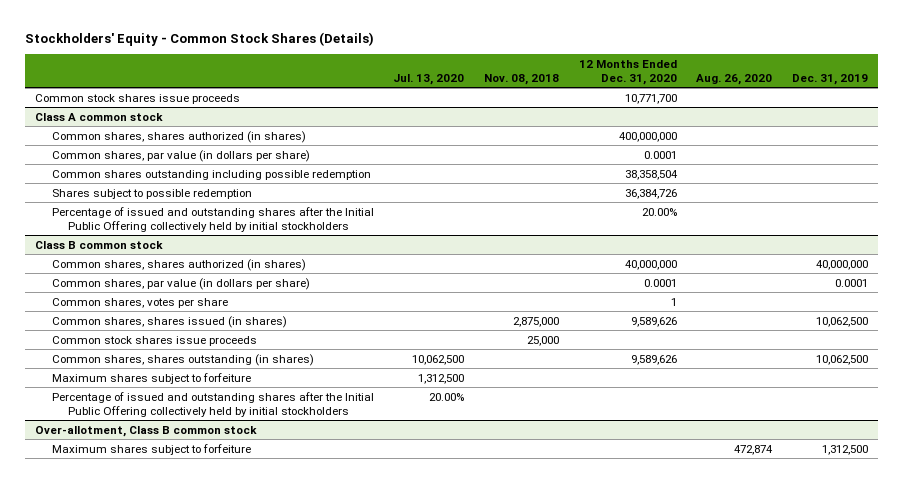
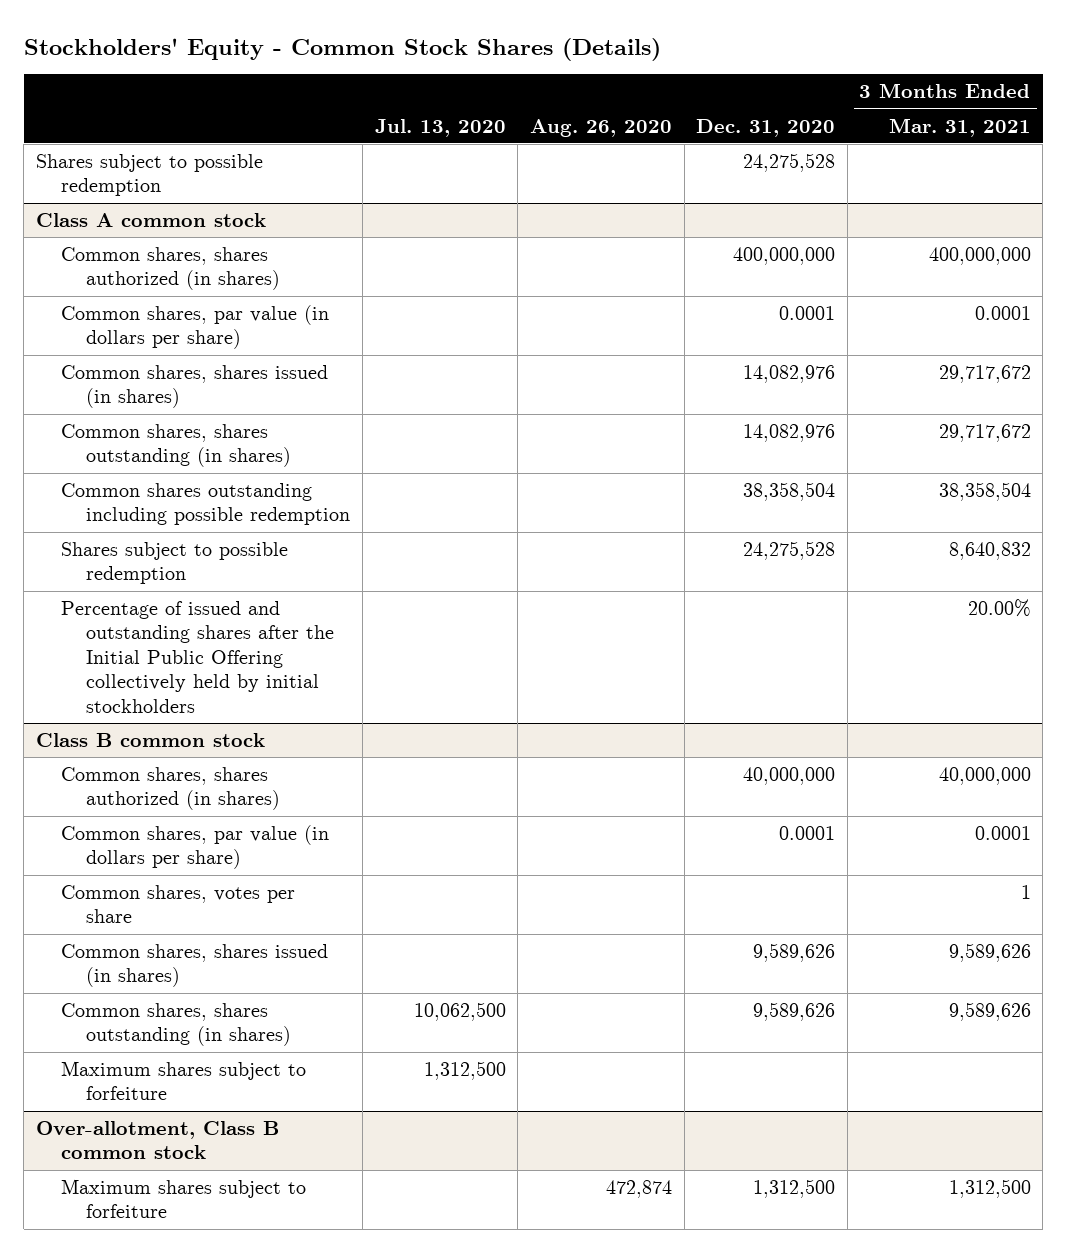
- | Jul. 13, 2020 | Nov. 08, 2018 | 12 Months Ended Dec. 31, 2020 | Aug. 26, 2020 | Dec. 31, 2019
+ | Jul. 13, 2020 | Aug. 26, 2020 | Dec. 31, 2020 | 3 Months Ended Mar. 31, 2021
- Common stock shares issue proceeds | | | 10,771,700 | |
+ Shares subject to possible redemption | | | 24,275,528 |
@ Class A common stock
+ Common shares, shares issued (in shares) | | | 14,082,976 | 29,717,672
+ Common shares, shares outstanding (in shares) | | | 14,082,976 | 29,717,672
@ Class B common stock
- Common stock shares issue proceeds | | 25,000 | | |
- Percentage of issued and outstanding shares after the Initial Public Offering collectively held by initial stockholders | 20.00% | | | |

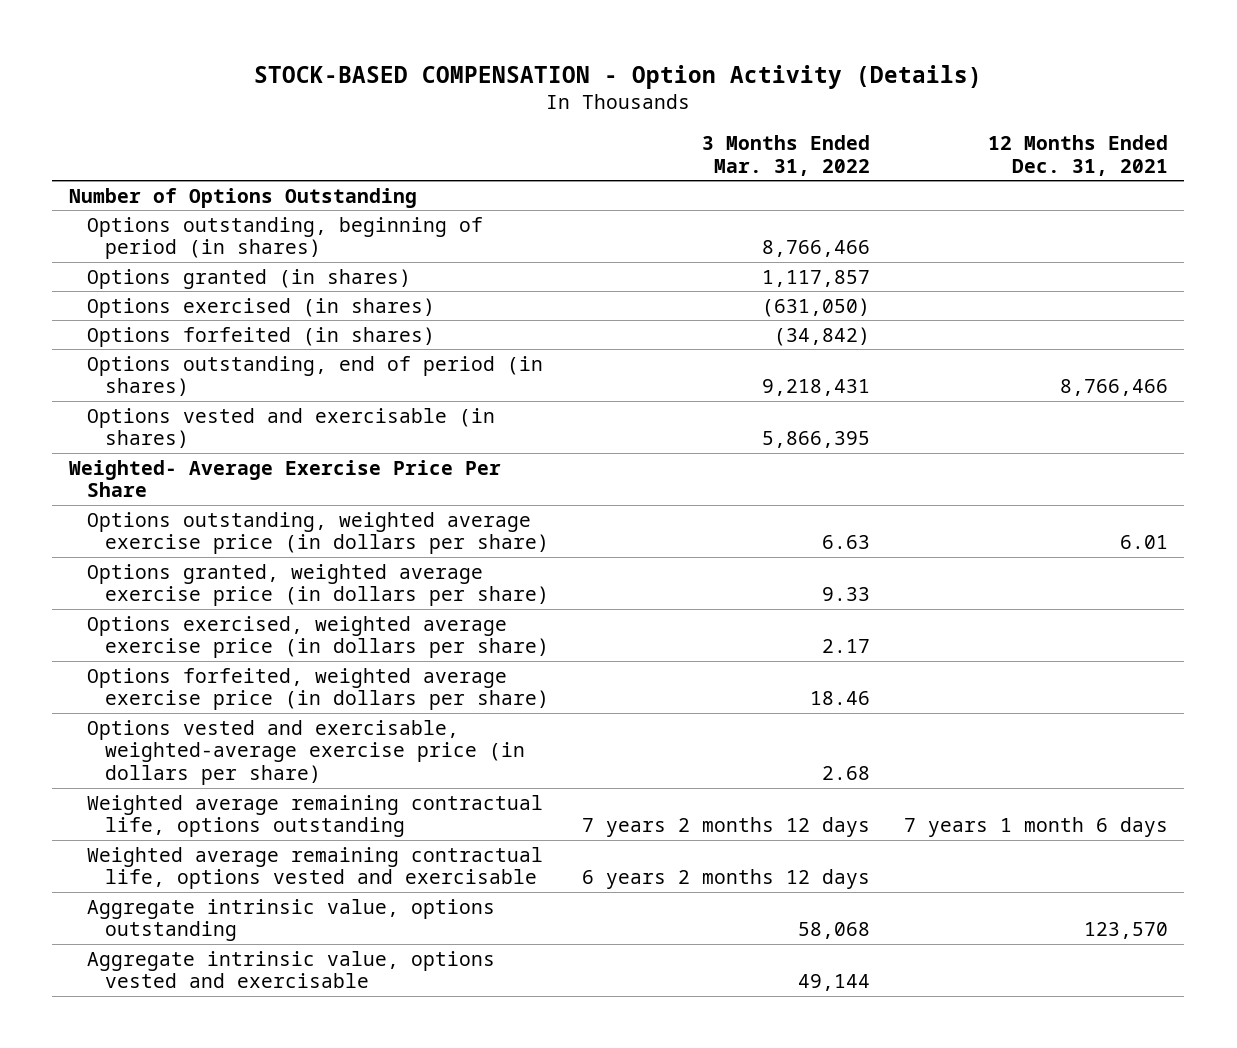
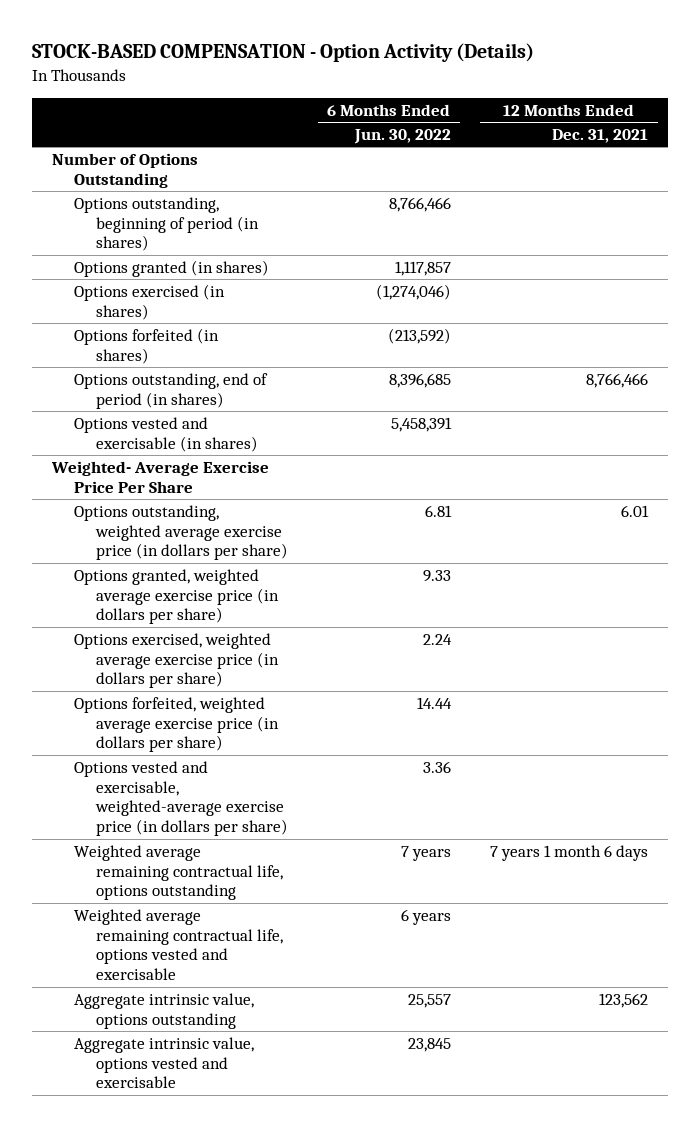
- | 3 Months Ended Mar. 31, 2022 | 12 Months Ended Dec. 31, 2021
+ | 6 Months Ended Jun. 30, 2022 | 12 Months Ended Dec. 31, 2021
- Aggregate intrinsic value, options outstanding | 58,068 | 123,570
+ Aggregate intrinsic value, options outstanding | 25,557 | 123,562

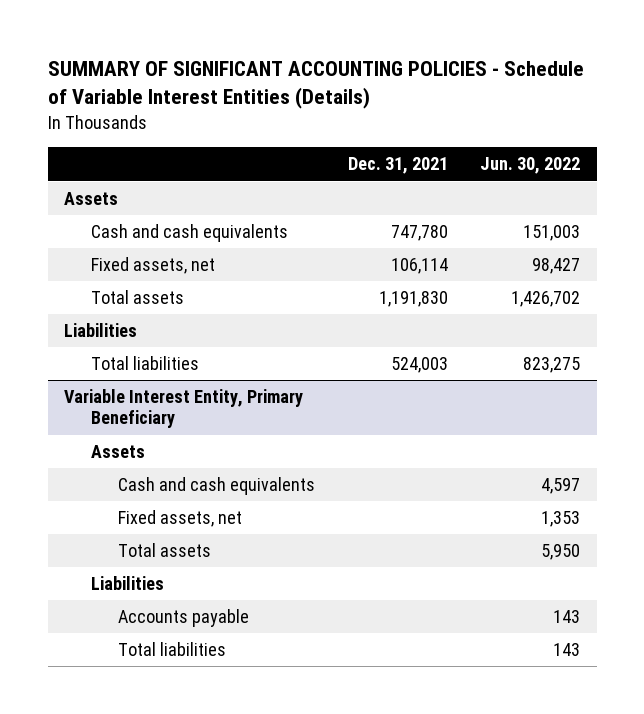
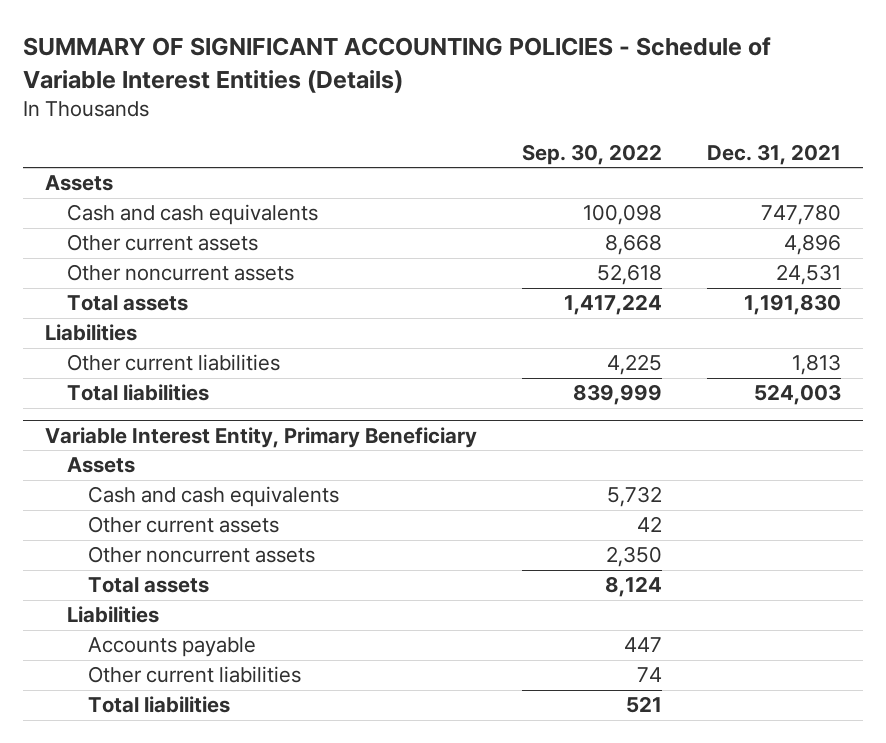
- | Dec. 31, 2021 | Jun. 30, 2022
+ | Sep. 30, 2022 | Dec. 31, 2021
- Fixed assets, net | 106,114 | 98,427
+ Other current assets | 8,668 | 4,896
+ Other noncurrent assets | 52,618 | 24,531
+ Other current liabilities | 4,225 | 1,813
@ Variable Interest Entity, Primary Beneficiary
- Fixed assets, net | | 1,353
+ Other current assets | 42 |
+ Other noncurrent assets | 2,350 |
+ Other current liabilities | 74 |

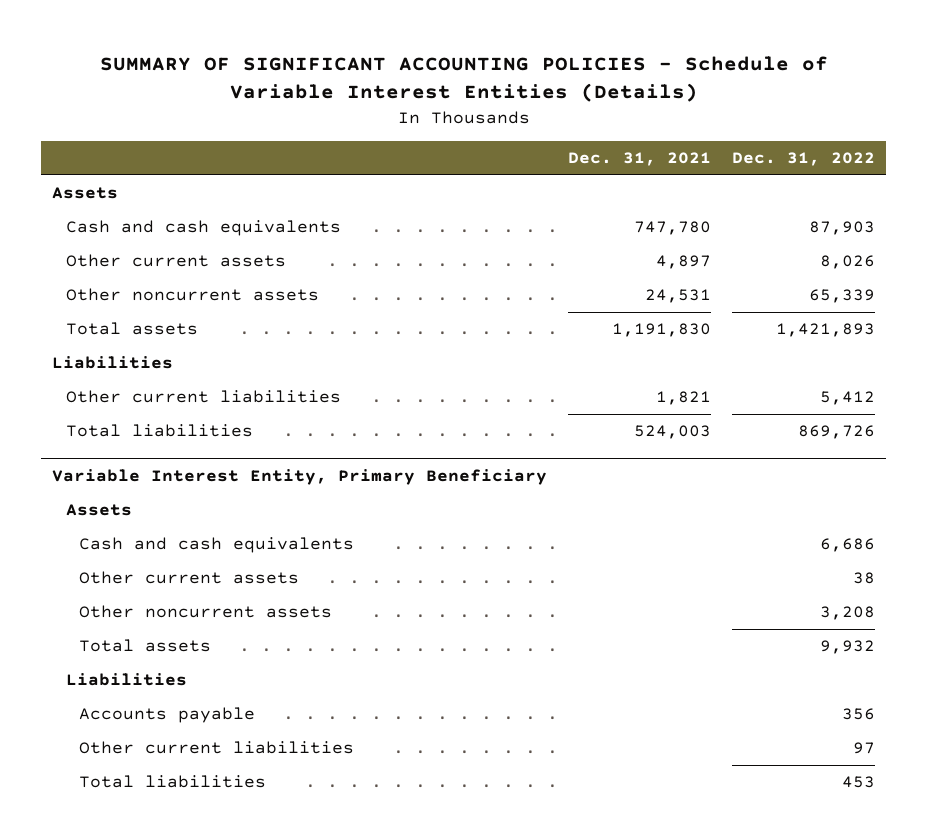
- | Sep. 30, 2022 | Dec. 31, 2021
+ | Dec. 31, 2021 | Dec. 31, 2022
- Other current assets | 8,668 | 4,896
+ Other current assets | 4,897 | 8,026
- Other current liabilities | 4,225 | 1,813
+ Other current liabilities | 1,821 | 5,412

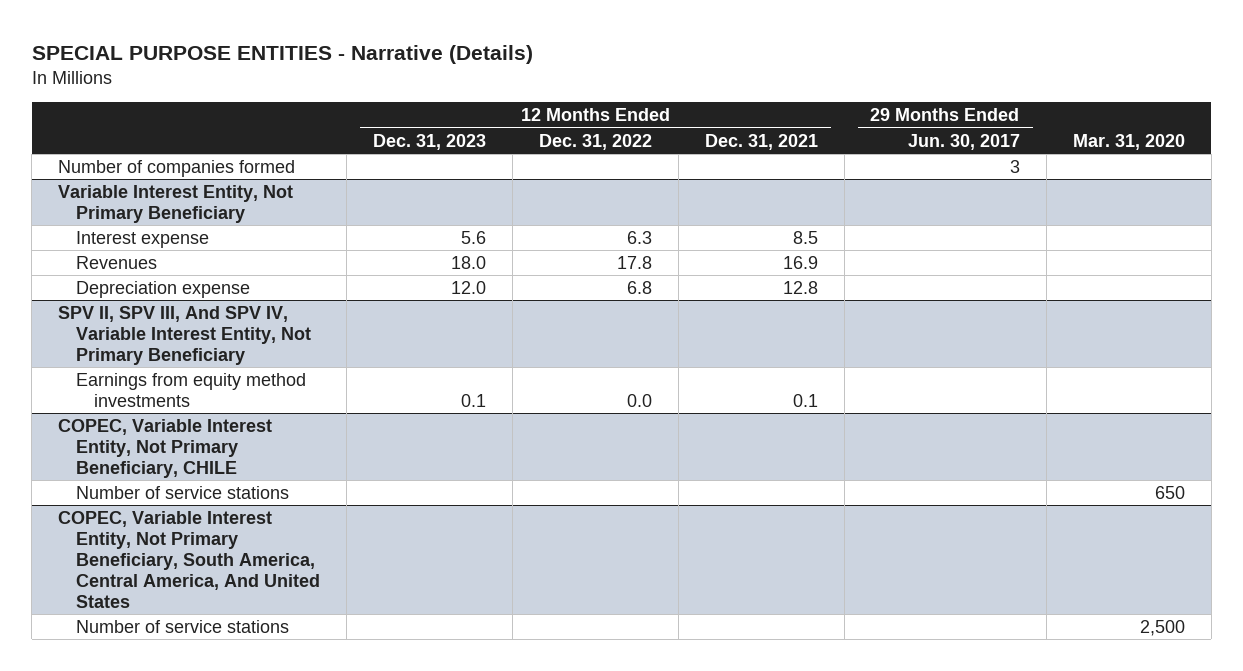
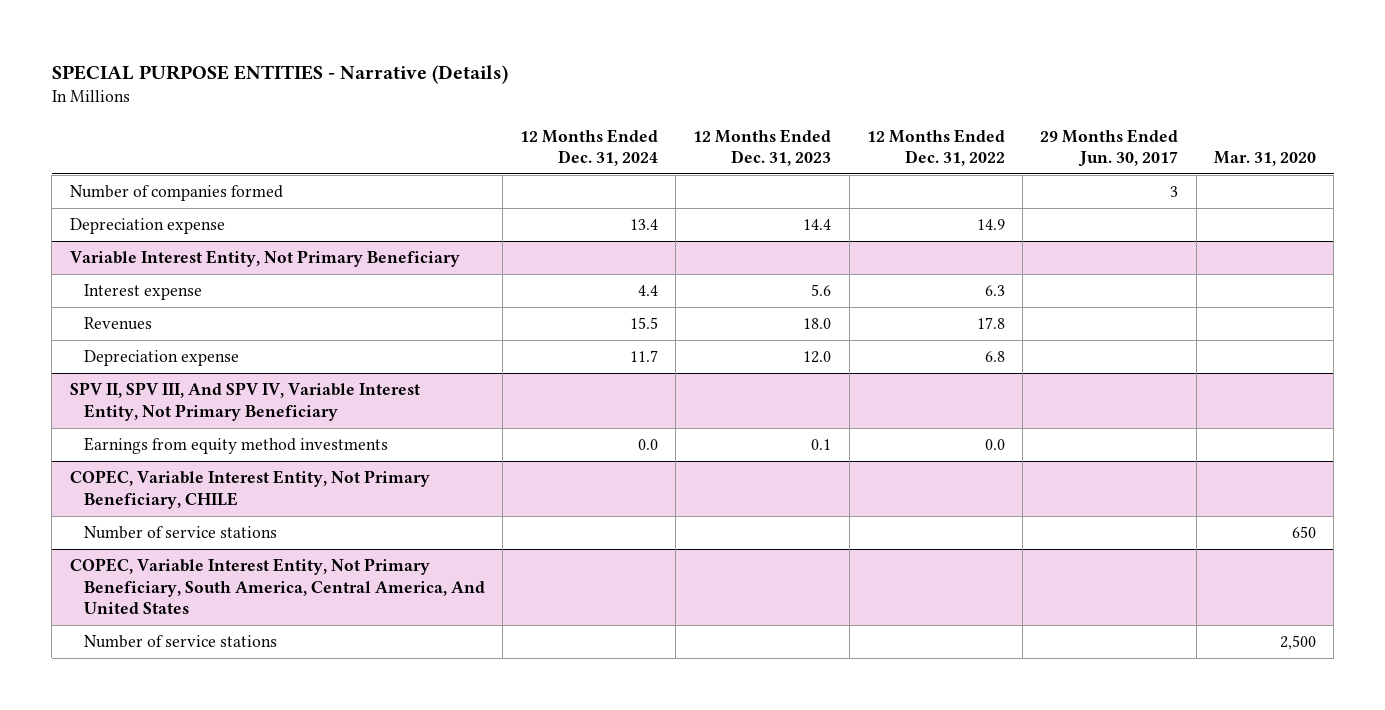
- | 12 Months Ended Dec. 31, 2023 | 12 Months Ended Dec. 31, 2022 | 12 Months Ended Dec. 31, 2021 | 29 Months Ended Jun. 30, 2017 | Mar. 31, 2020
+ | 12 Months Ended Dec. 31, 2024 | 12 Months Ended Dec. 31, 2023 | 12 Months Ended Dec. 31, 2022 | 29 Months Ended Jun. 30, 2017 | Mar. 31, 2020
+ Depreciation expense | 13.4 | 14.4 | 14.9 | |

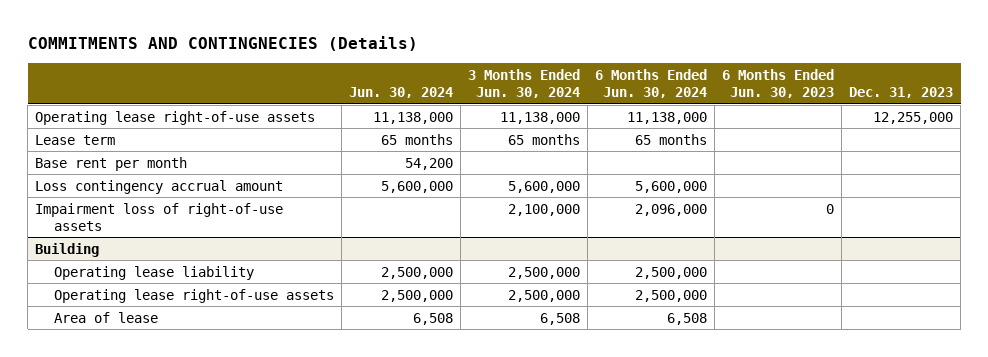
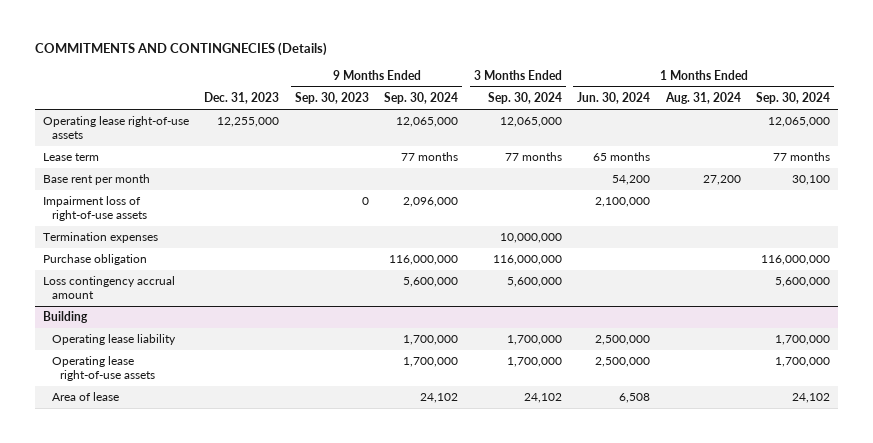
- | Jun. 30, 2024 | 3 Months Ended Jun. 30, 2024 | 6 Months Ended Jun. 30, 2024 | 6 Months Ended Jun. 30, 2023 | Dec. 31, 2023
+ | Dec. 31, 2023 | 9 Months Ended Sep. 30, 2023 | 9 Months Ended Sep. 30, 2024 | 3 Months Ended Sep. 30, 2024 | 1 Months Ended Jun. 30, 2024 | 1 Months Ended Aug. 31, 2024 | 1 Months Ended Sep. 30, 2024
+ Termination expenses | | | | 10,000,000 | | |
+ Purchase obligation | | | 116,000,000 | 116,000,000 | | | 116,000,000
moved down: Loss contingency accrual amount | | | 5,600,000 | 5,600,000 | | | 5,600,000

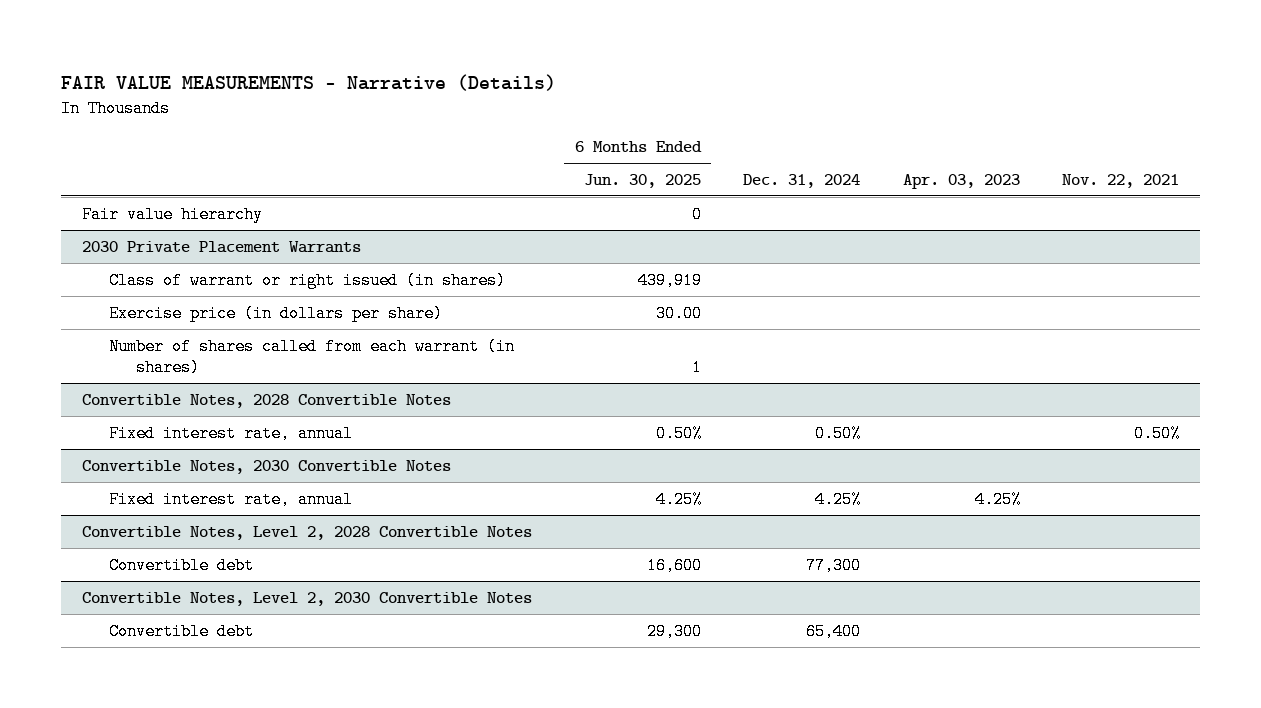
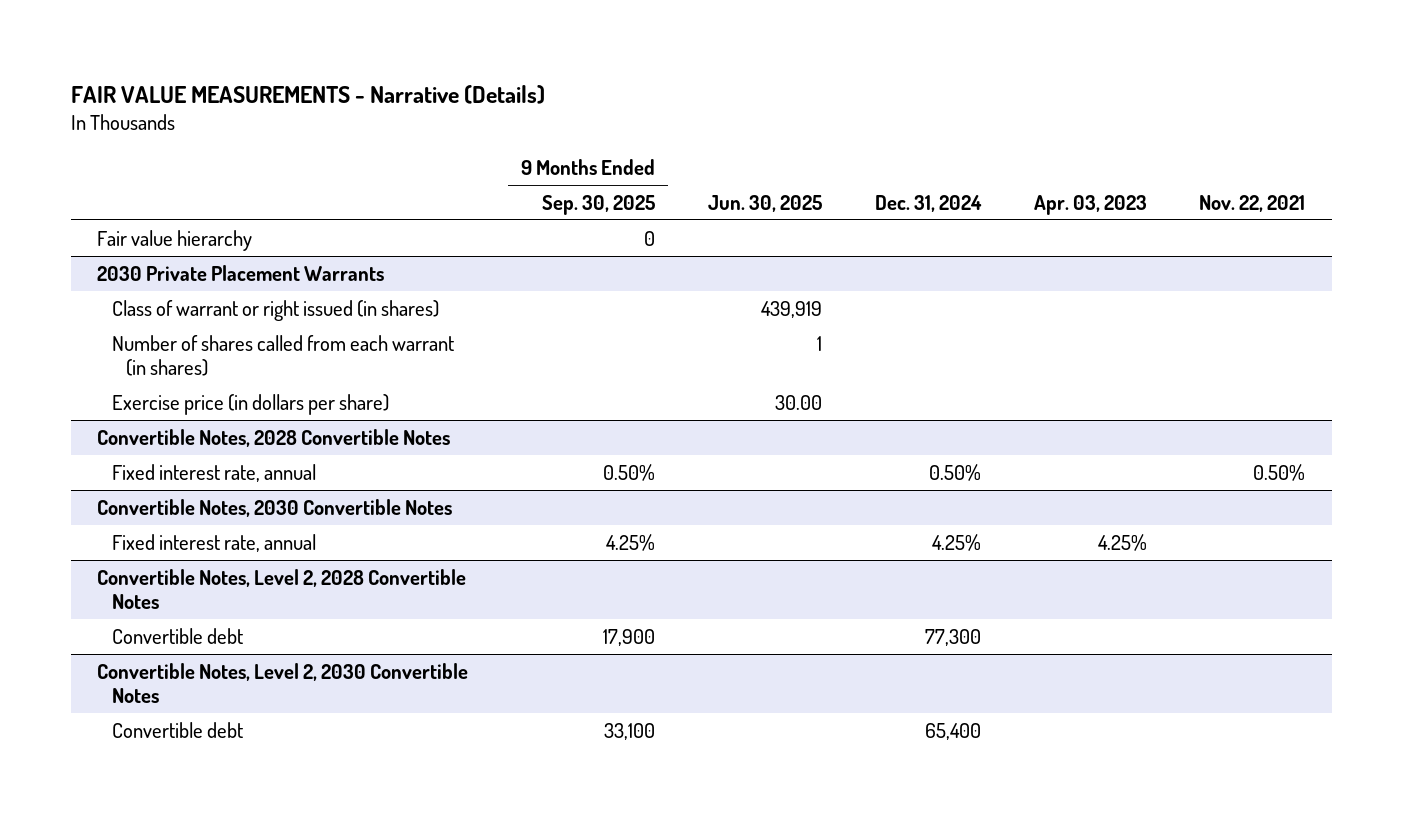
- | 6 Months Ended Jun. 30, 2025 | Dec. 31, 2024 | Apr. 03, 2023 | Nov. 22, 2021
+ | 9 Months Ended Sep. 30, 2025 | Jun. 30, 2025 | Dec. 31, 2024 | Apr. 03, 2023 | Nov. 22, 2021
@ 2030 Private Placement Warrants
moved down: Exercise price (in dollars per share) | | 30.00 | | |

